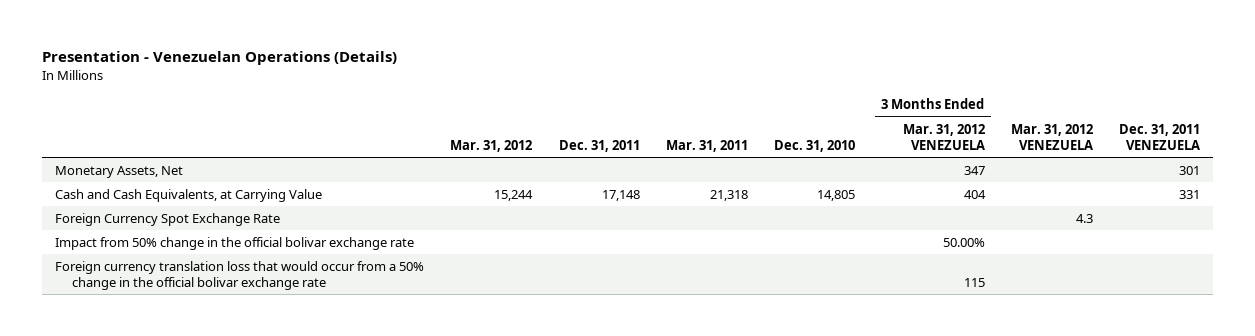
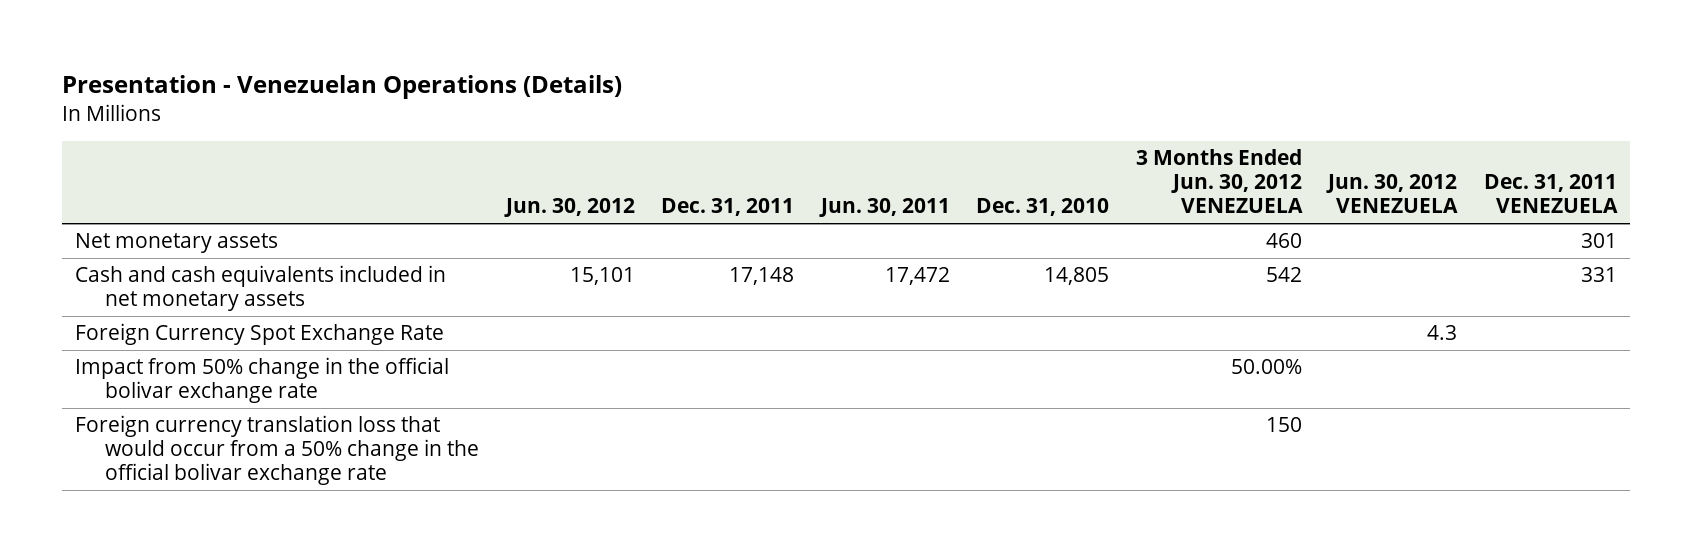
- | Mar. 31, 2012 | Dec. 31, 2011 | Mar. 31, 2011 | Dec. 31, 2010 | 3 Months Ended Mar. 31, 2012 VENEZUELA | Mar. 31, 2012 VENEZUELA | Dec. 31, 2011 VENEZUELA
+ | Jun. 30, 2012 | Dec. 31, 2011 | Jun. 30, 2011 | Dec. 31, 2010 | 3 Months Ended Jun. 30, 2012 VENEZUELA | Jun. 30, 2012 VENEZUELA | Dec. 31, 2011 VENEZUELA
- Monetary Assets, Net | | | | | 347 | | 301
- Cash and Cash Equivalents, at Carrying Value | 15,244 | 17,148 | 21,318 | 14,805 | 404 | | 331
+ Net monetary assets | | | | | 460 | | 301
+ Cash and cash equivalents included in net monetary assets | 15,101 | 17,148 | 17,472 | 14,805 | 542 | | 331

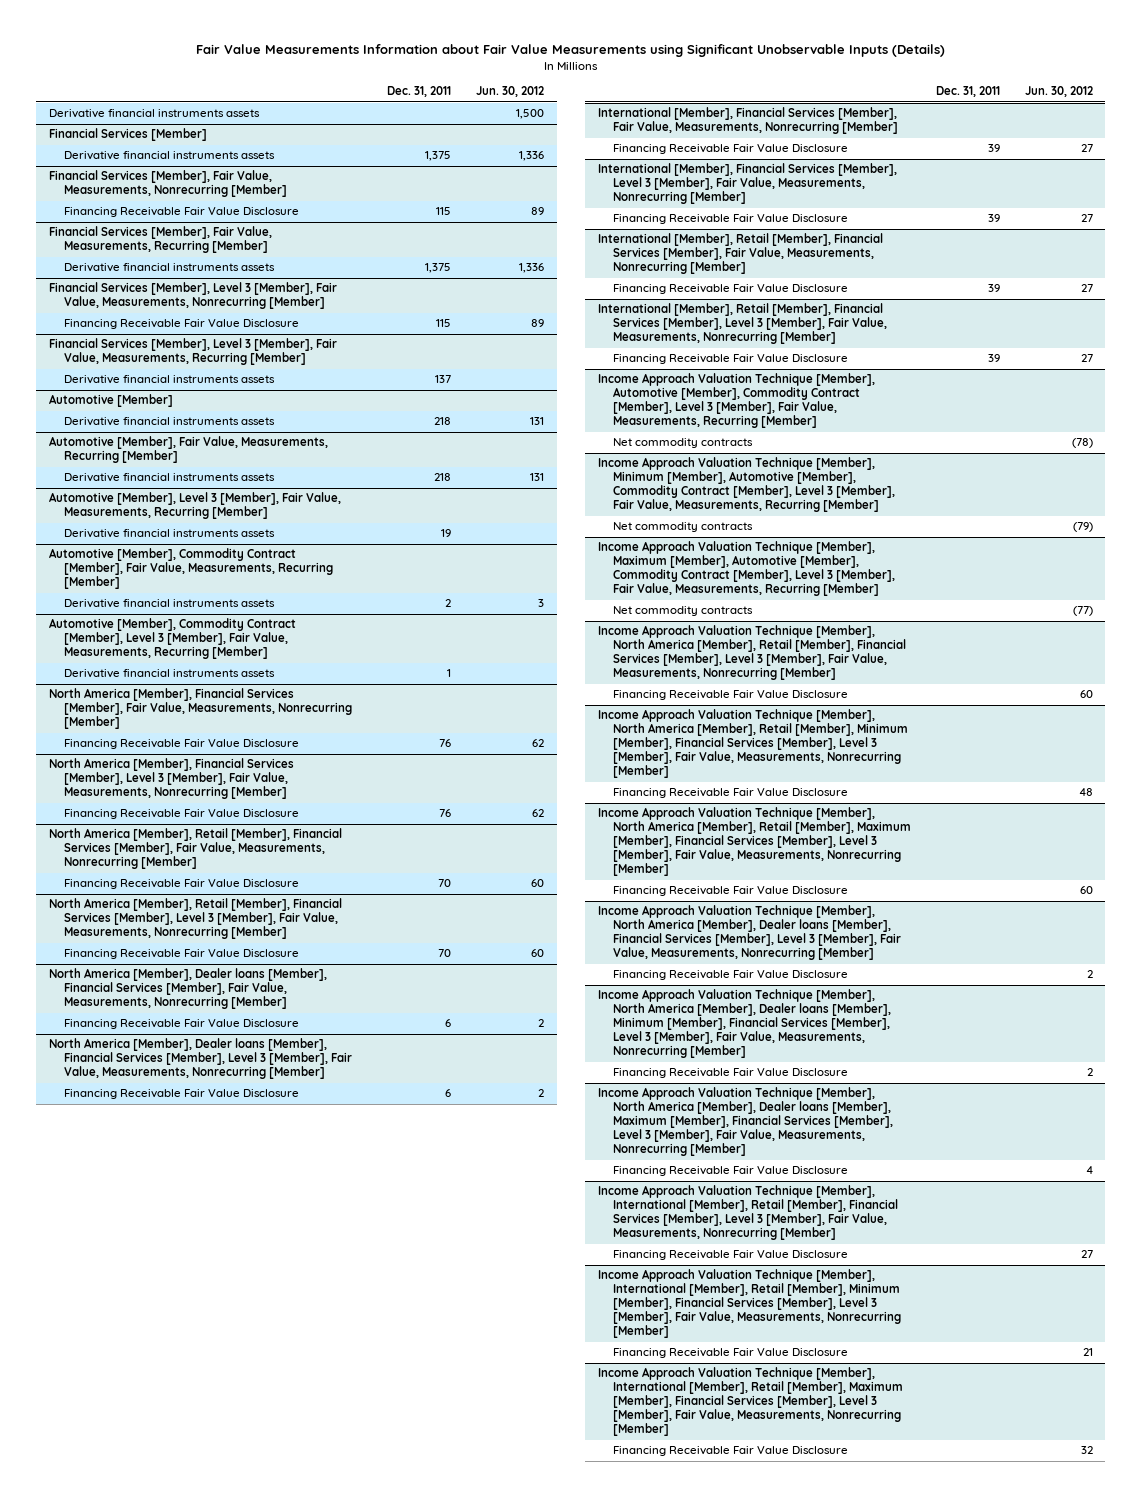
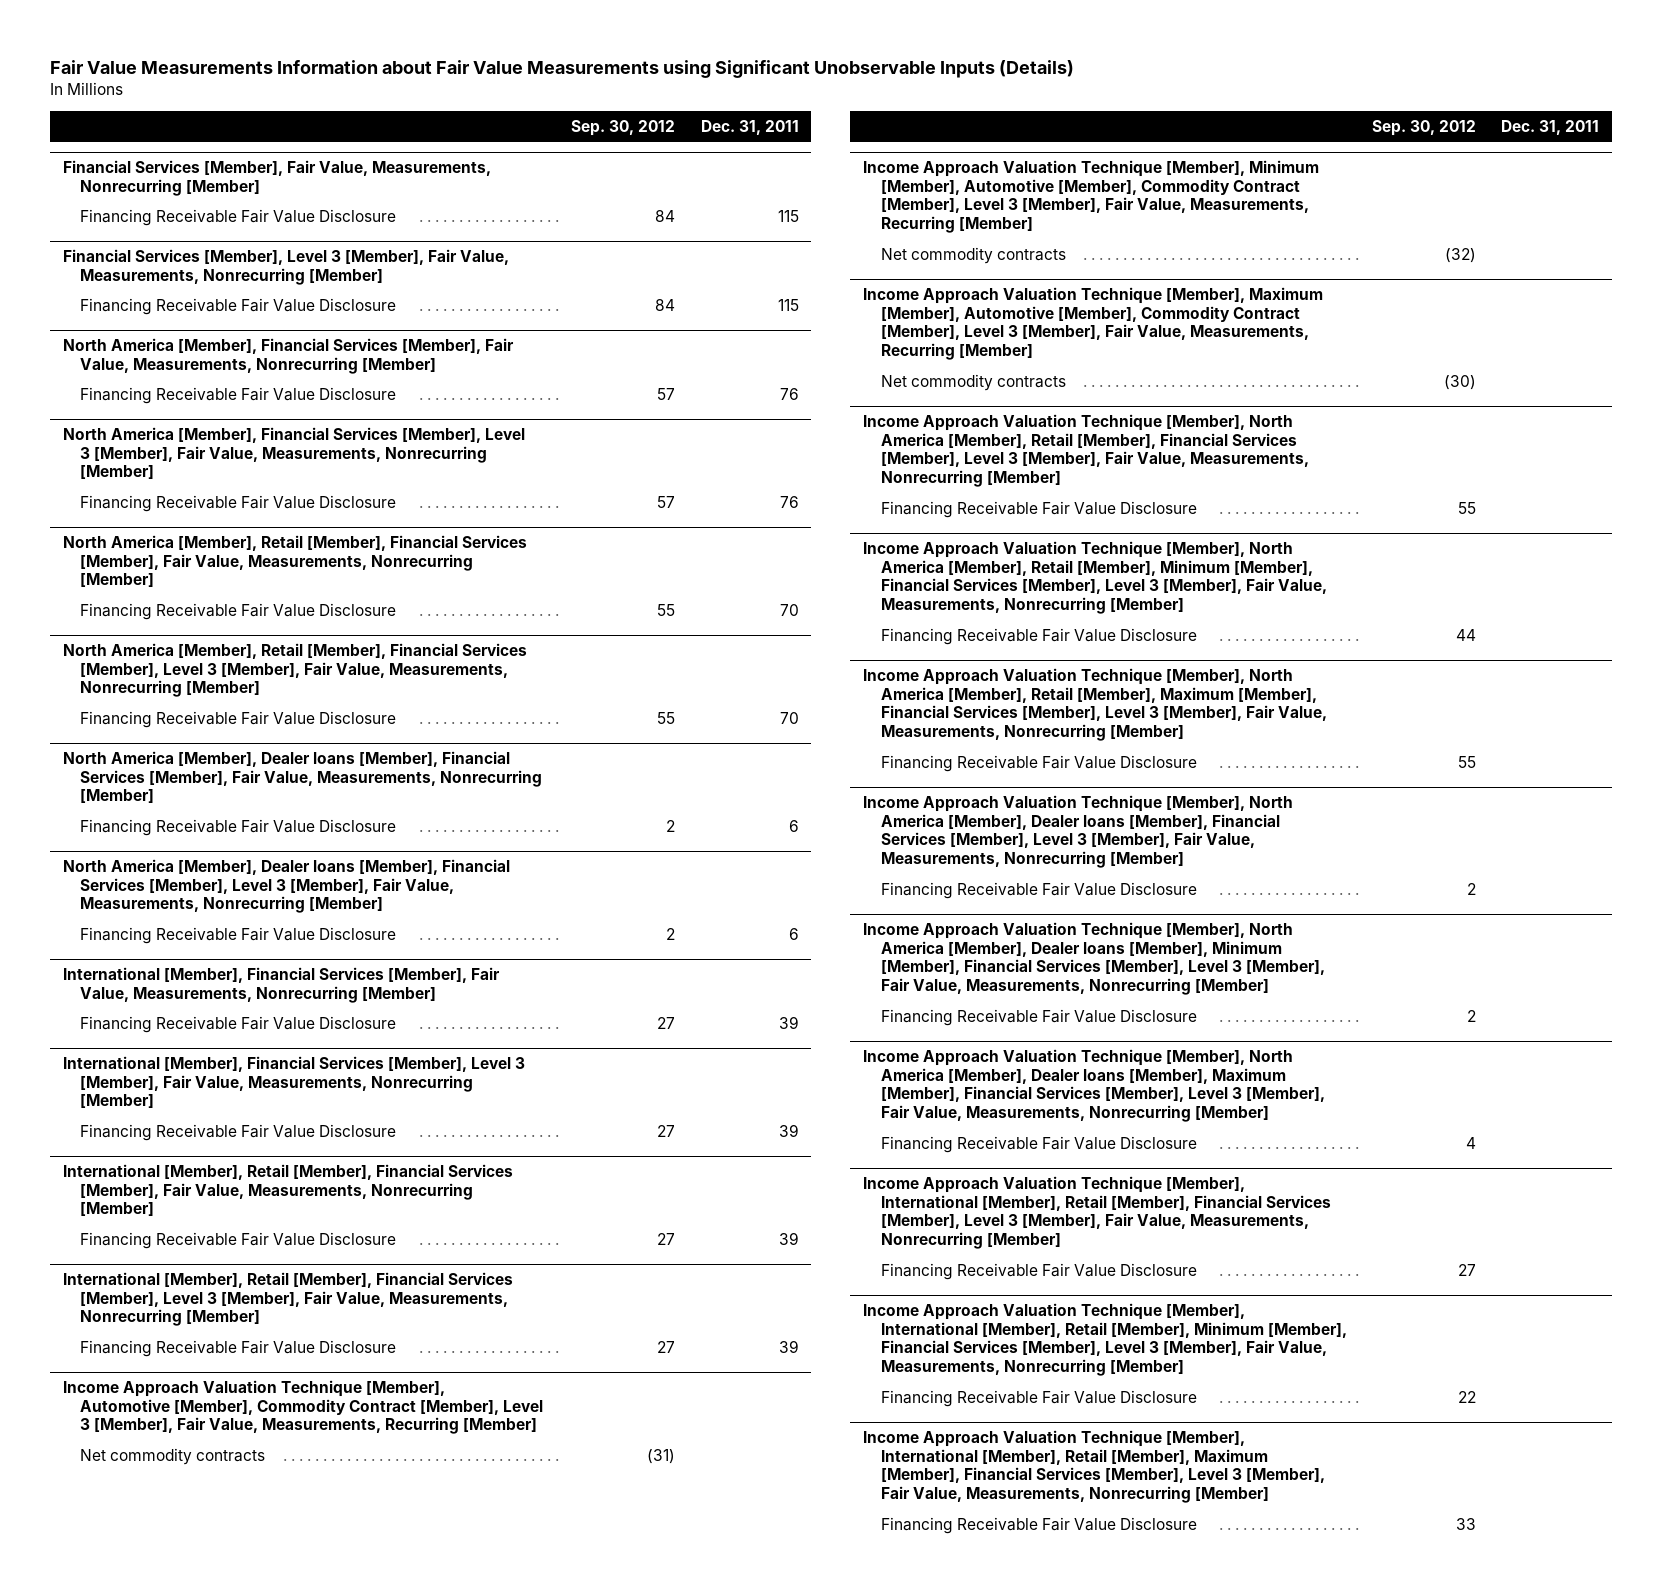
- | Dec. 31, 2011 | Jun. 30, 2012
+ | Sep. 30, 2012 | Dec. 31, 2011
- Derivative financial instruments assets | | 1,500
- Financial Services [Member]
- Derivative financial instruments assets | 1,375 | 1,336
- Financial Services [Member], Fair Value, Measurements, Recurring [Member]
- Derivative financial instruments assets | 1,375 | 1,336
- Financial Services [Member], Level 3 [Member], Fair Value, Measurements, Recurring [Member]
- Derivative financial instruments assets | 137 |
- Automotive [Member]
- Derivative financial instruments assets | 218 | 131
- Automotive [Member], Fair Value, Measurements, Recurring [Member]
- Derivative financial instruments assets | 218 | 131
- Automotive [Member], Level 3 [Member], Fair Value, Measurements, Recurring [Member]
- Derivative financial instruments assets | 19 |
- Automotive [Member], Commodity Contract [Member], Fair Value, Measurements, Recurring [Member]
- Derivative financial instruments assets | 2 | 3
- Automotive [Member], Commodity Contract [Member], Level 3 [Member], Fair Value, Measurements, Recurring [Member]
- Derivative financial instruments assets | 1 |

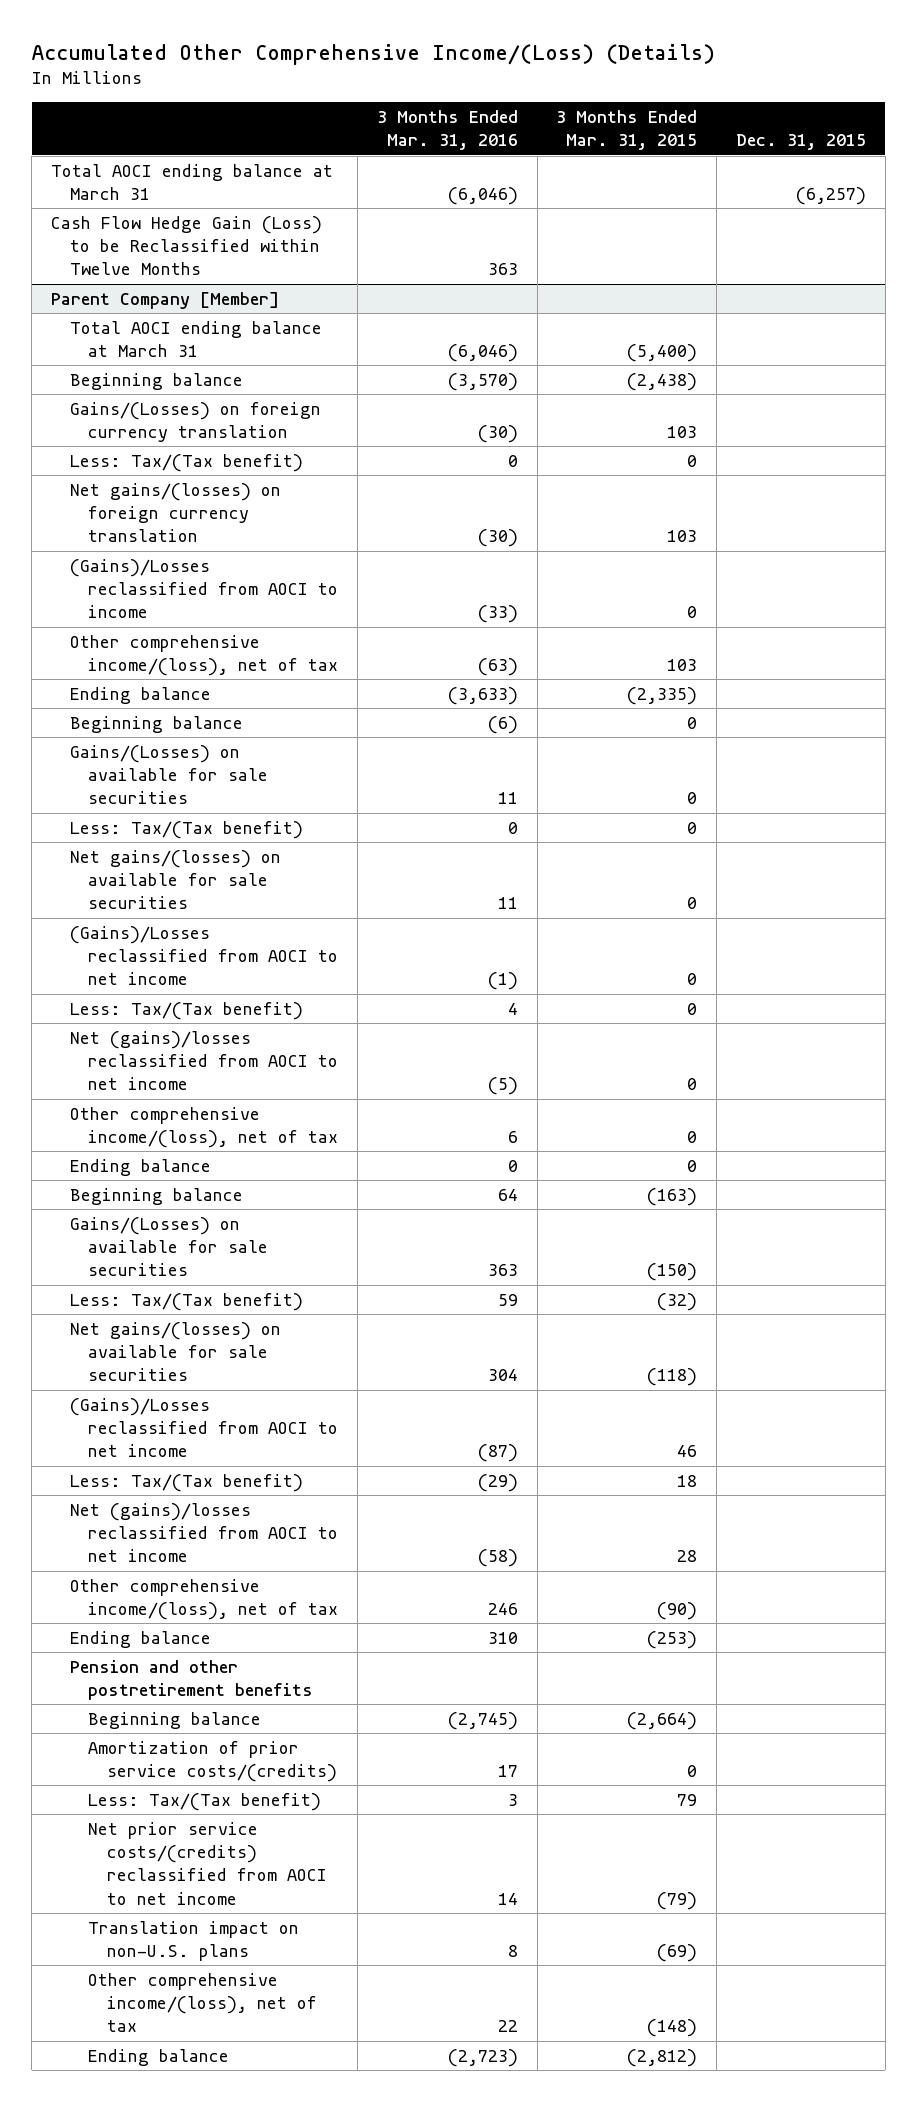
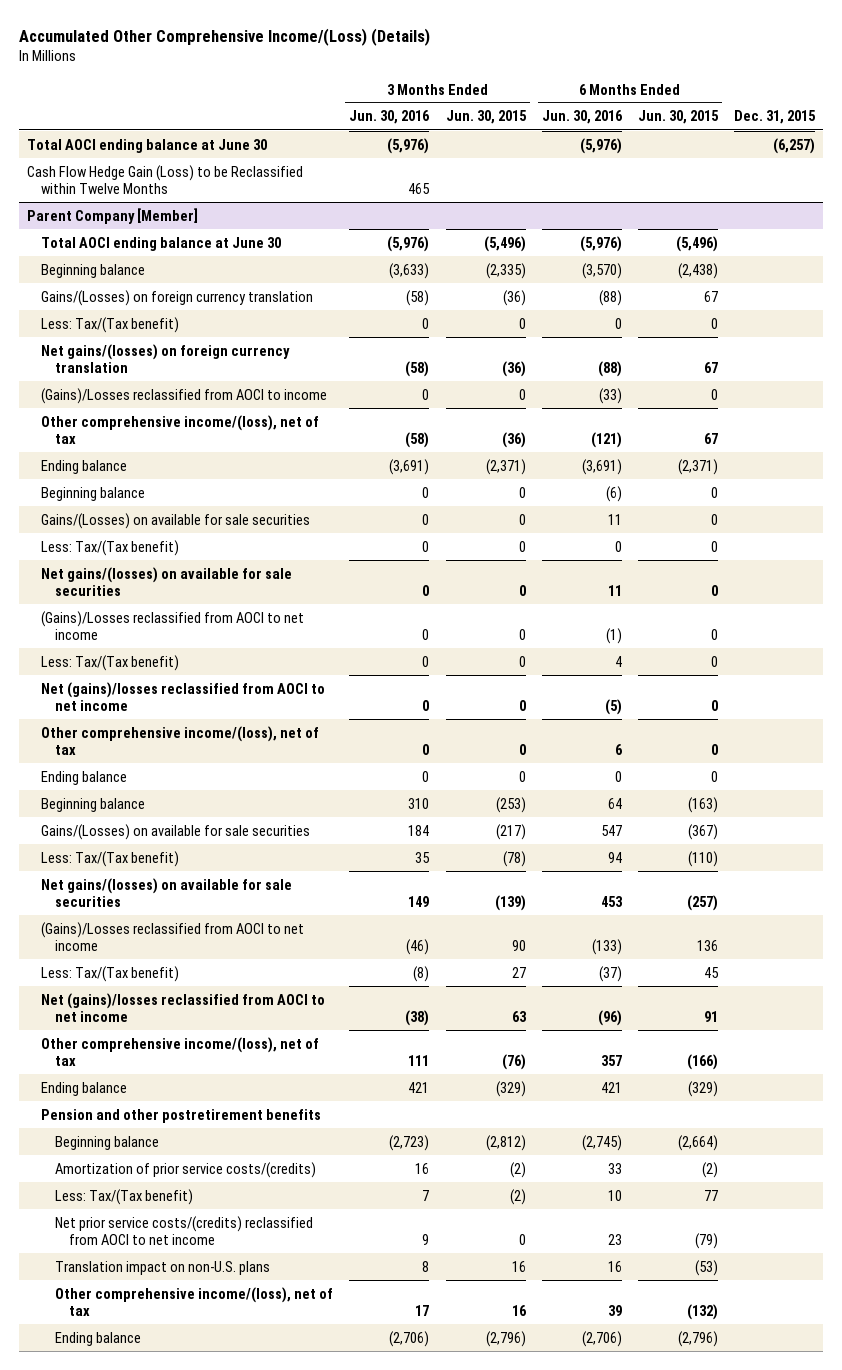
- | 3 Months Ended Mar. 31, 2016 | 3 Months Ended Mar. 31, 2015 | Dec. 31, 2015
+ | 3 Months Ended Jun. 30, 2016 | 3 Months Ended Jun. 30, 2015 | 6 Months Ended Jun. 30, 2016 | 6 Months Ended Jun. 30, 2015 | Dec. 31, 2015
- Total AOCI ending balance at March 31 | (6,046) | | (6,257)
+ Total AOCI ending balance at June 30 | (5,976) | | (5,976) | | (6,257)
@ Parent Company [Member]
- Total AOCI ending balance at March 31 | (6,046) | (5,400) |
+ Total AOCI ending balance at June 30 | (5,976) | (5,496) | (5,976) | (5,496) |

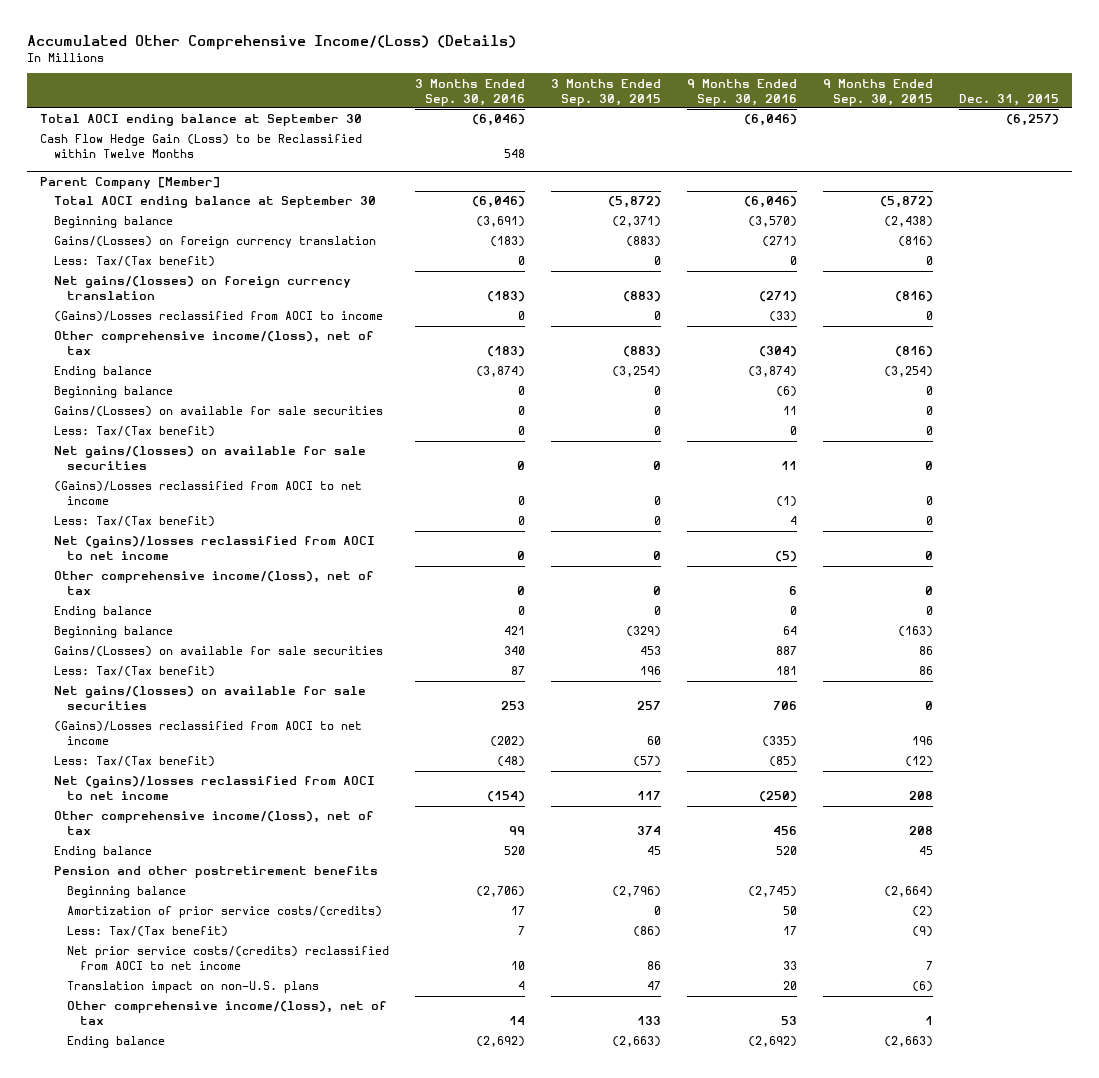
- | 3 Months Ended Jun. 30, 2016 | 3 Months Ended Jun. 30, 2015 | 6 Months Ended Jun. 30, 2016 | 6 Months Ended Jun. 30, 2015 | Dec. 31, 2015
+ | 3 Months Ended Sep. 30, 2016 | 3 Months Ended Sep. 30, 2015 | 9 Months Ended Sep. 30, 2016 | 9 Months Ended Sep. 30, 2015 | Dec. 31, 2015
- Total AOCI ending balance at June 30 | (5,976) | | (5,976) | | (6,257)
+ Total AOCI ending balance at September 30 | (6,046) | | (6,046) | | (6,257)
@ Parent Company [Member]
- Total AOCI ending balance at June 30 | (5,976) | (5,496) | (5,976) | (5,496) |
+ Total AOCI ending balance at September 30 | (6,046) | (5,872) | (6,046) | (5,872) |

